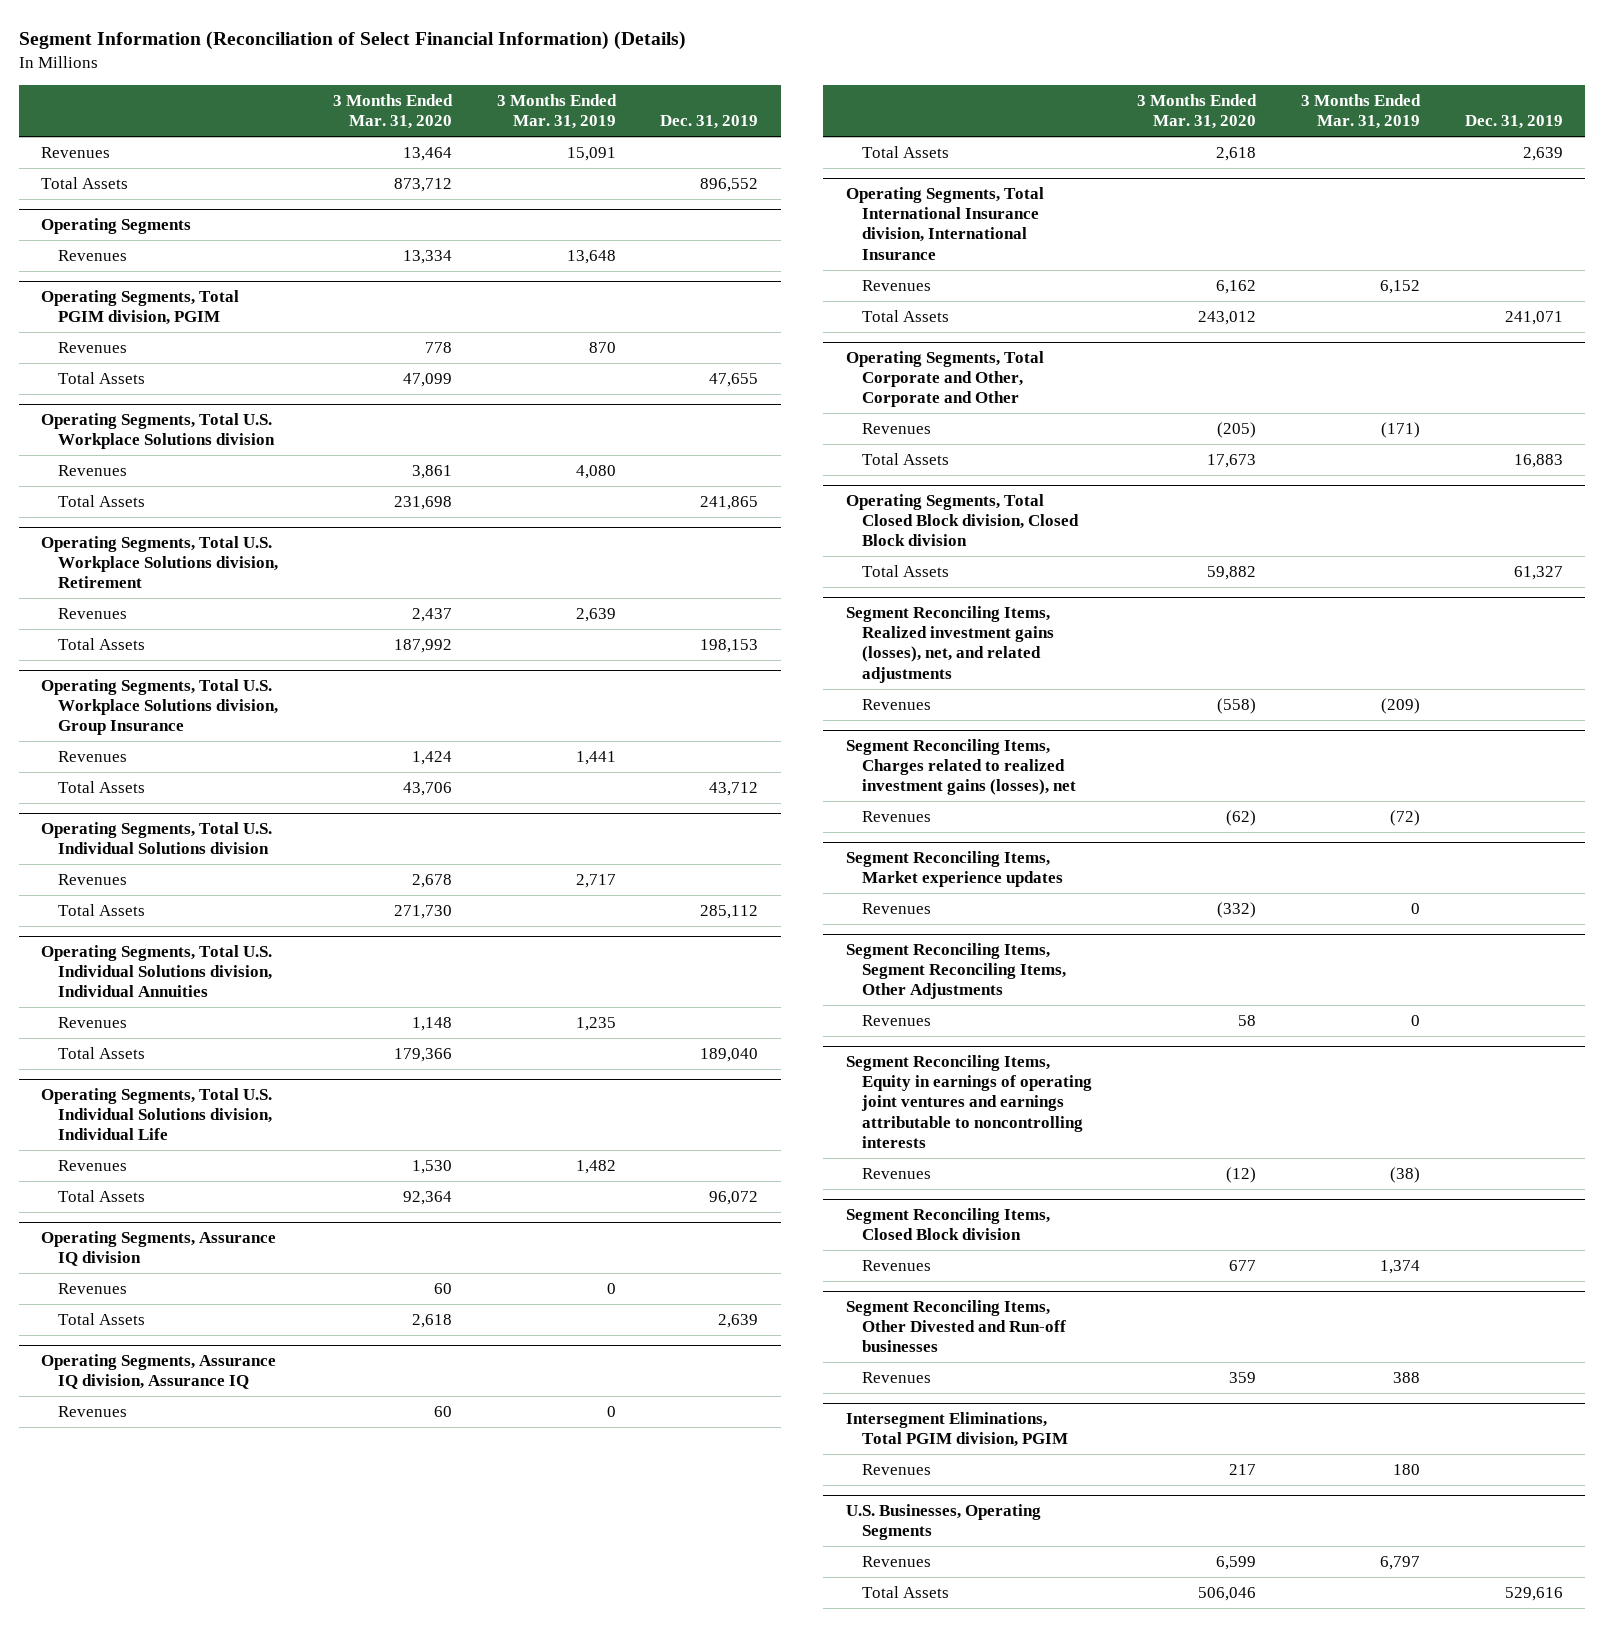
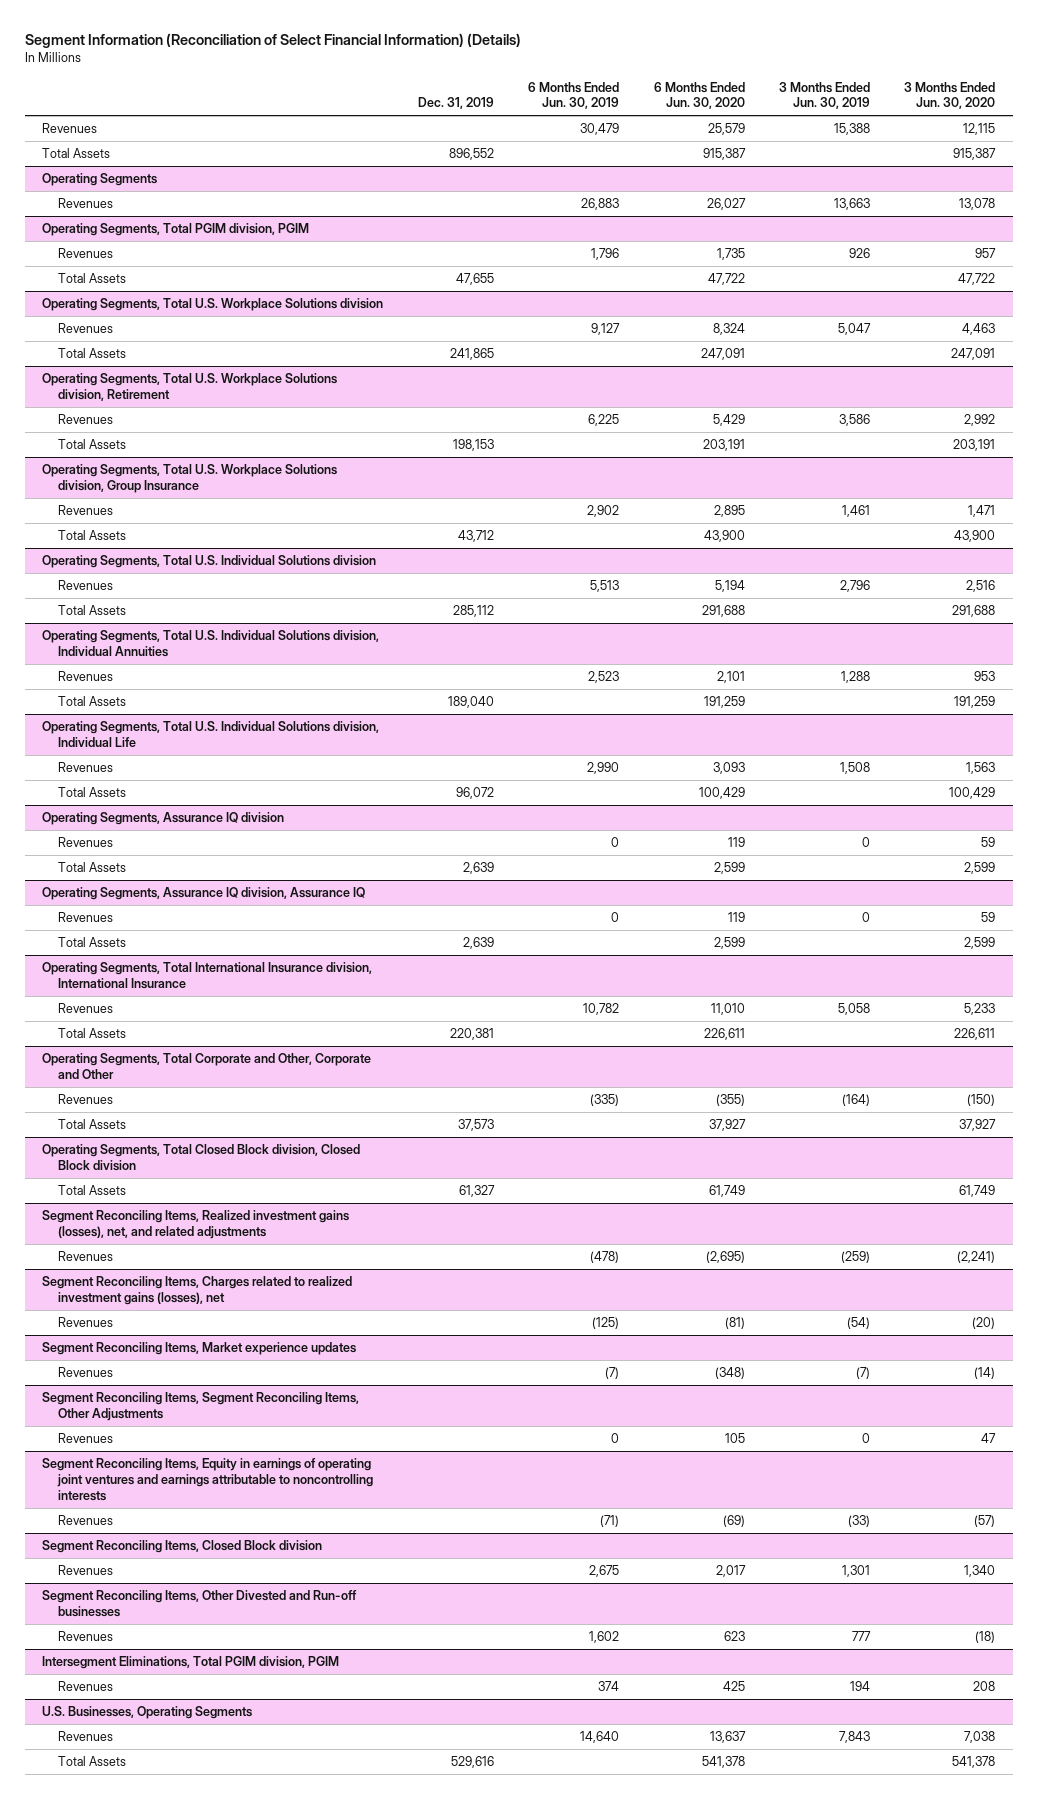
- | 3 Months Ended Mar. 31, 2020 | 3 Months Ended Mar. 31, 2019 | Dec. 31, 2019
+ | Dec. 31, 2019 | 6 Months Ended Jun. 30, 2019 | 6 Months Ended Jun. 30, 2020 | 3 Months Ended Jun. 30, 2019 | 3 Months Ended Jun. 30, 2020
@ Operating Segments, Total International Insurance division, International Insurance
- Total Assets | 243,012 | | 241,071
+ Total Assets | 220,381 | | 226,611 | | 226,611
@ Operating Segments, Total Corporate and Other, Corporate and Other
- Total Assets | 17,673 | | 16,883
+ Total Assets | 37,573 | | 37,927 | | 37,927

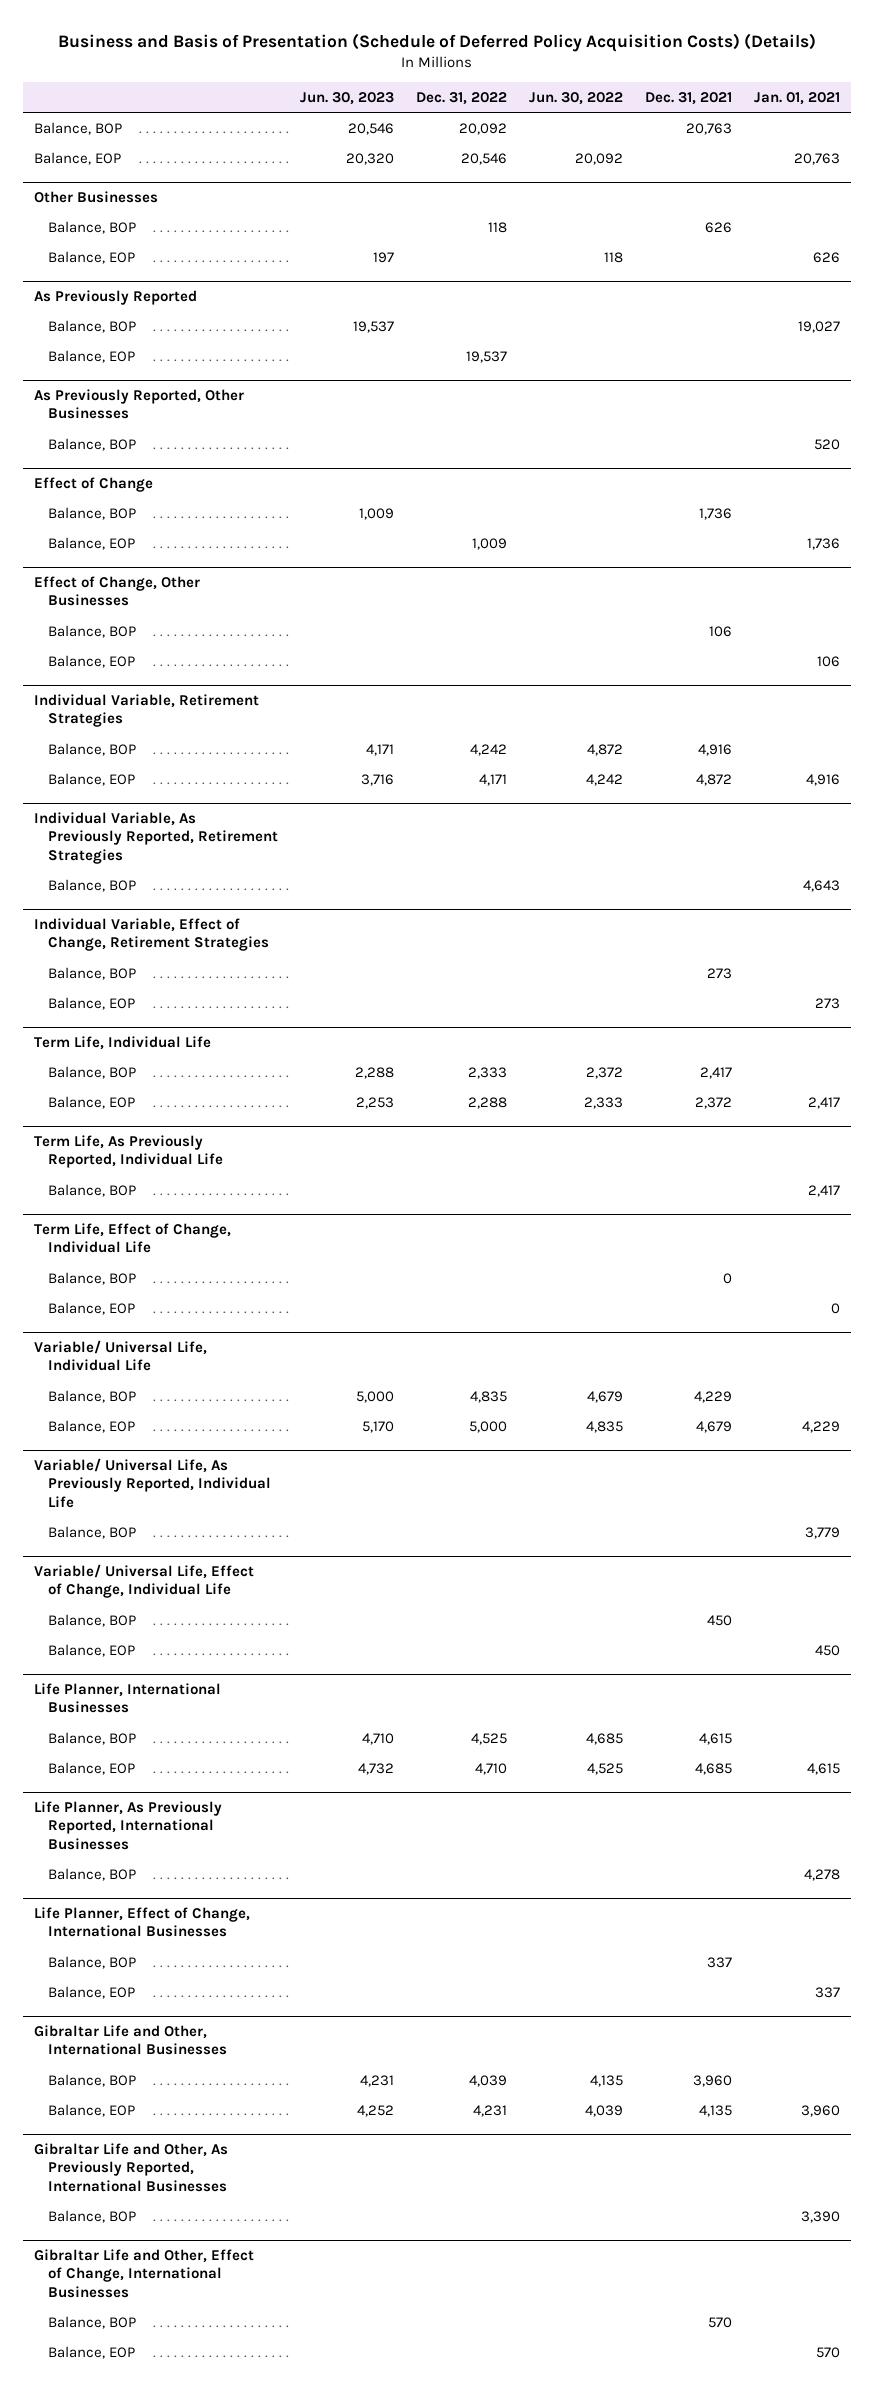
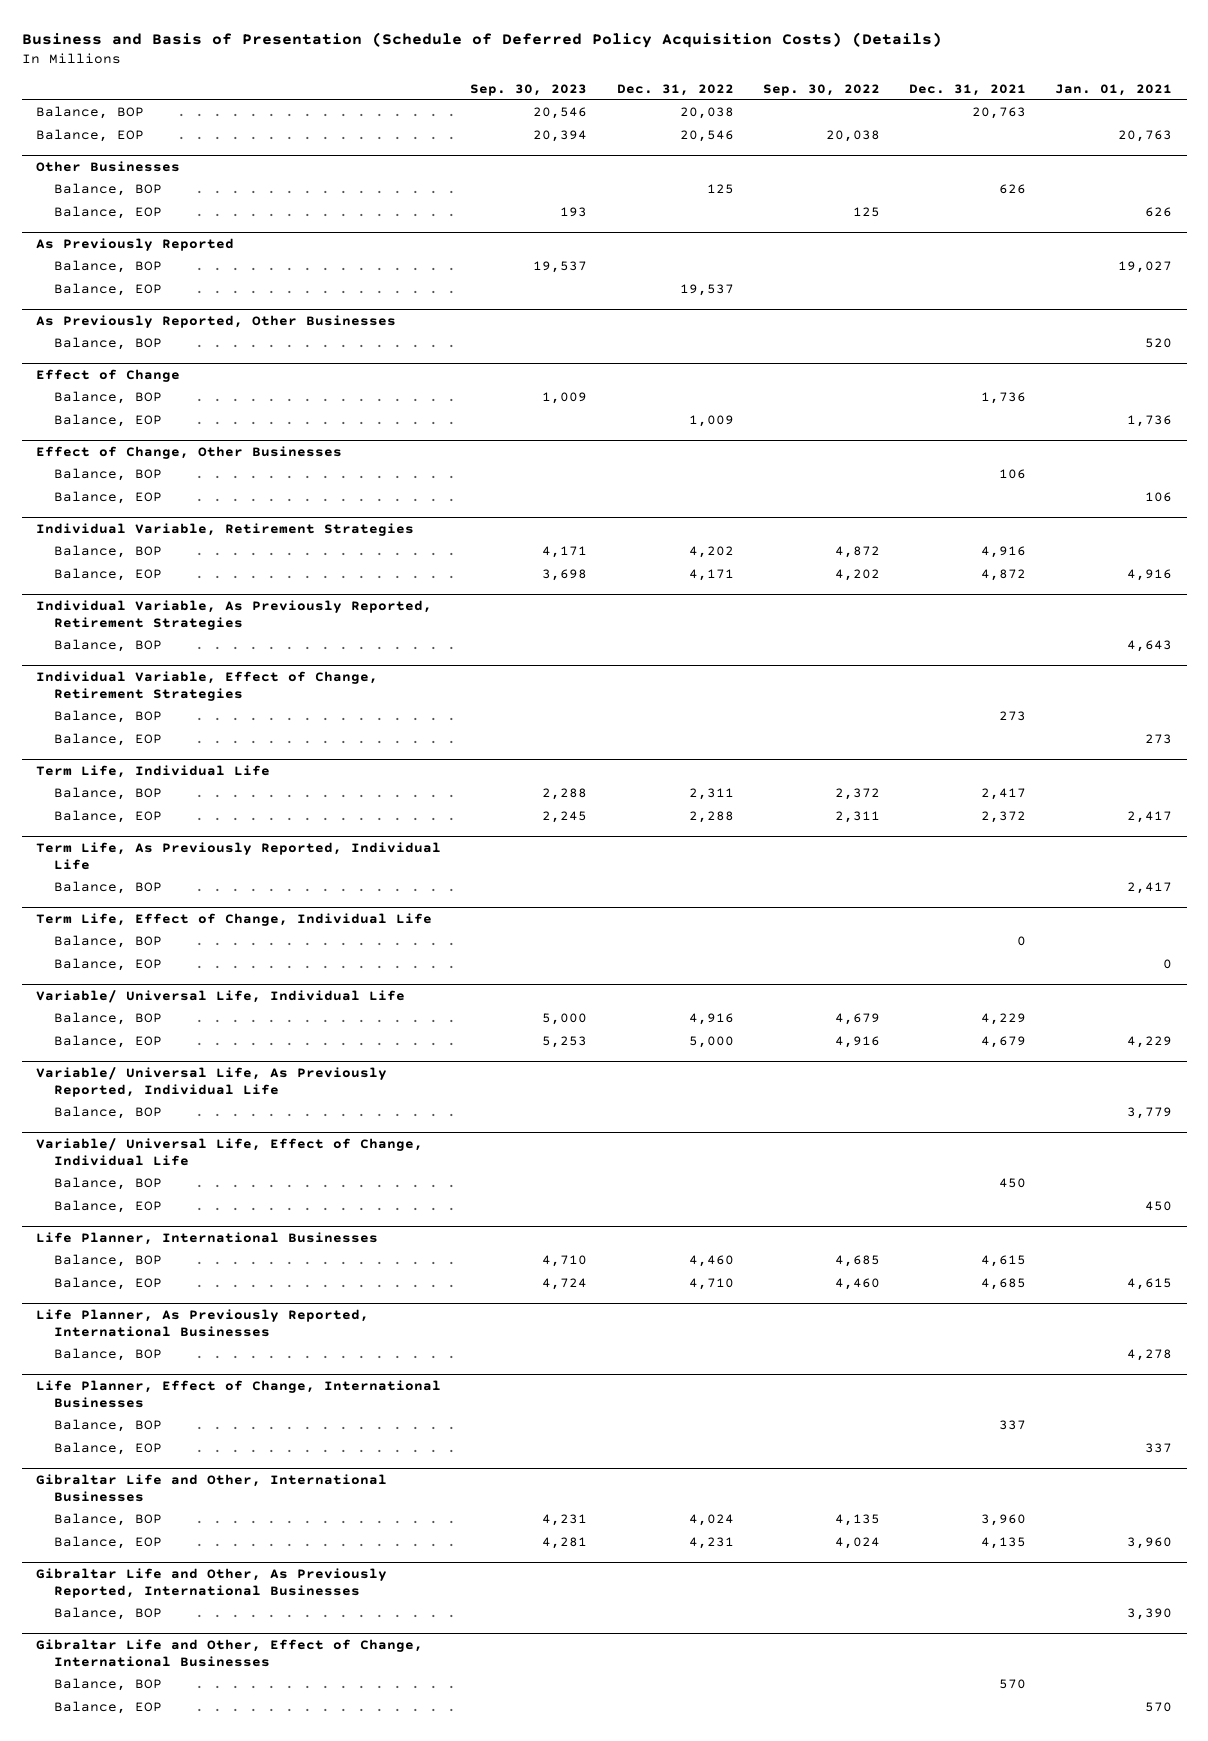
- | Jun. 30, 2023 | Dec. 31, 2022 | Jun. 30, 2022 | Dec. 31, 2021 | Jan. 01, 2021
+ | Sep. 30, 2023 | Dec. 31, 2022 | Sep. 30, 2022 | Dec. 31, 2021 | Jan. 01, 2021
- Balance, BOP | 20,546 | 20,092 | | 20,763 |
+ Balance, BOP | 20,546 | 20,038 | | 20,763 |
@ Other Businesses
- Balance, BOP | | 118 | | 626 |
+ Balance, BOP | | 125 | | 626 |
@ Individual Variable, Retirement Strategies
- Balance, BOP | 4,171 | 4,242 | 4,872 | 4,916 |
+ Balance, BOP | 4,171 | 4,202 | 4,872 | 4,916 |
@ Term Life, Individual Life
- Balance, BOP | 2,288 | 2,333 | 2,372 | 2,417 |
+ Balance, BOP | 2,288 | 2,311 | 2,372 | 2,417 |
@ Variable/ Universal Life, Individual Life
- Balance, BOP | 5,000 | 4,835 | 4,679 | 4,229 |
+ Balance, BOP | 5,000 | 4,916 | 4,679 | 4,229 |
@ Life Planner, International Businesses
- Balance, BOP | 4,710 | 4,525 | 4,685 | 4,615 |
+ Balance, BOP | 4,710 | 4,460 | 4,685 | 4,615 |
@ Gibraltar Life and Other, International Businesses
- Balance, BOP | 4,231 | 4,039 | 4,135 | 3,960 |
+ Balance, BOP | 4,231 | 4,024 | 4,135 | 3,960 |

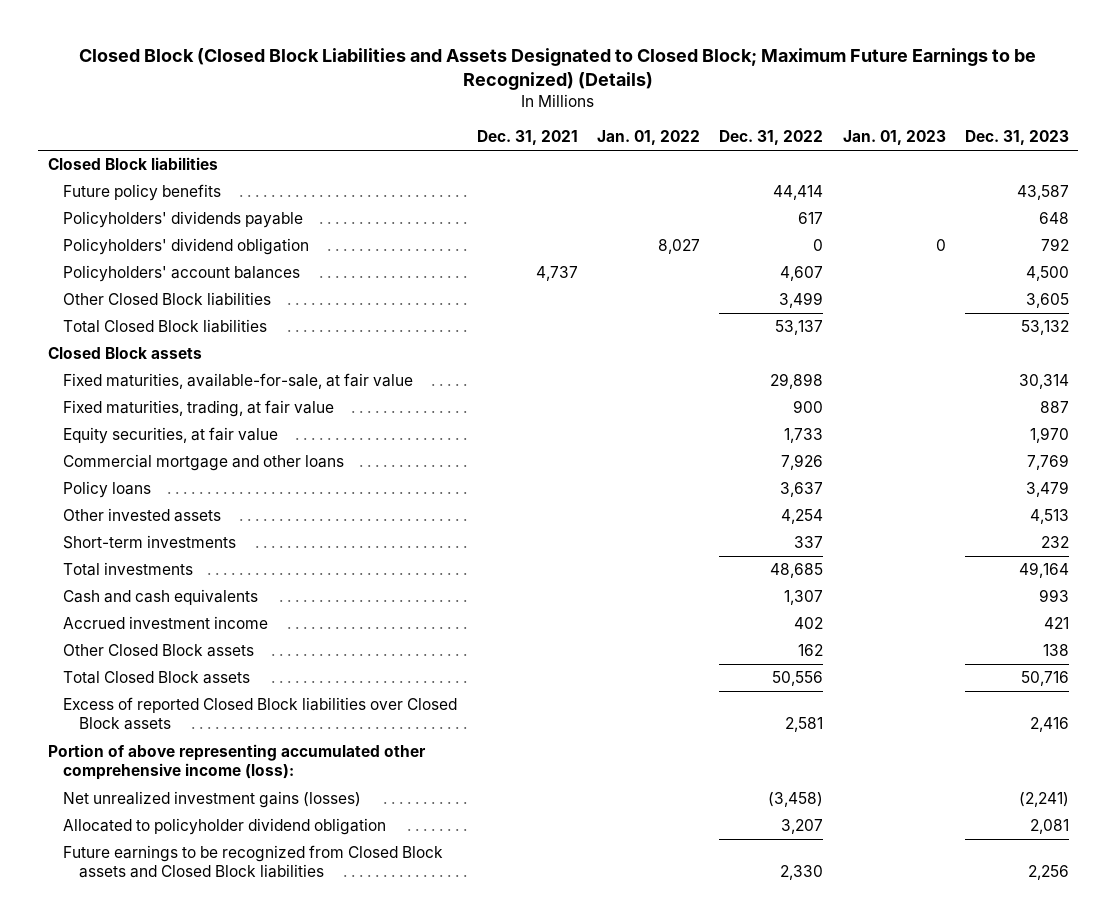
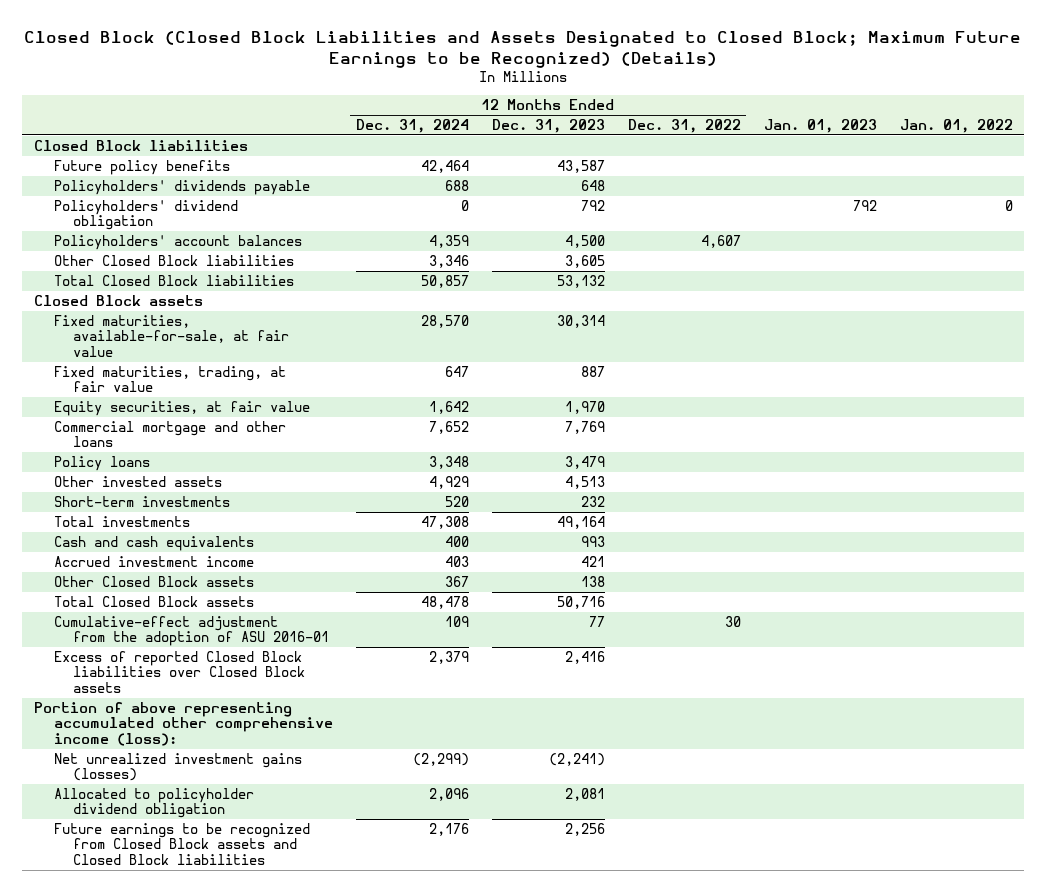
- | Dec. 31, 2021 | Jan. 01, 2022 | Dec. 31, 2022 | Jan. 01, 2023 | Dec. 31, 2023
+ | 12 Months Ended Dec. 31, 2024 | 12 Months Ended Dec. 31, 2023 | 12 Months Ended Dec. 31, 2022 | Jan. 01, 2023 | Jan. 01, 2022
- Policyholders' dividend obligation | | 8,027 | 0 | 0 | 792
+ Policyholders' dividend obligation | 0 | 792 | | 792 | 0
+ Cumulative-effect adjustment from the adoption of ASU 2016-01 | 109 | 77 | 30 | |

